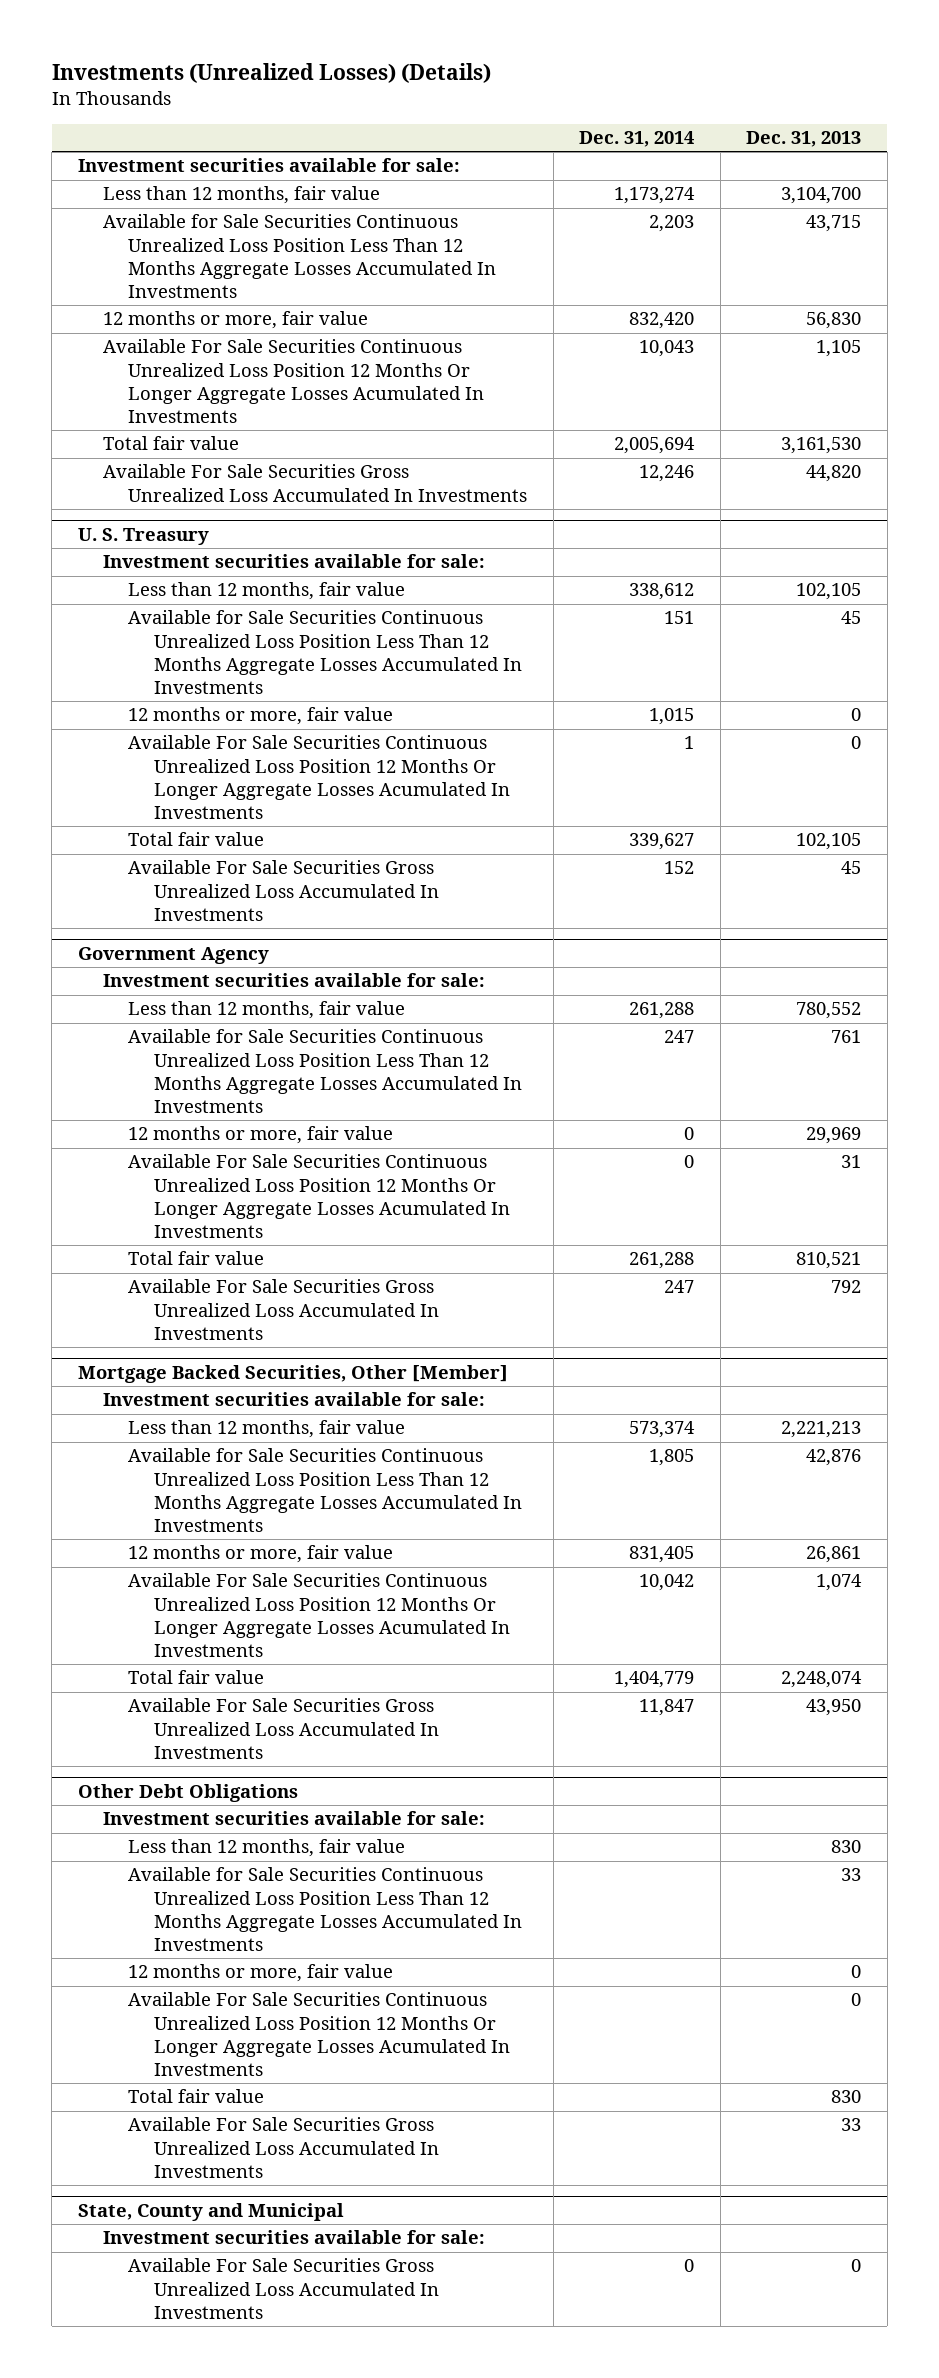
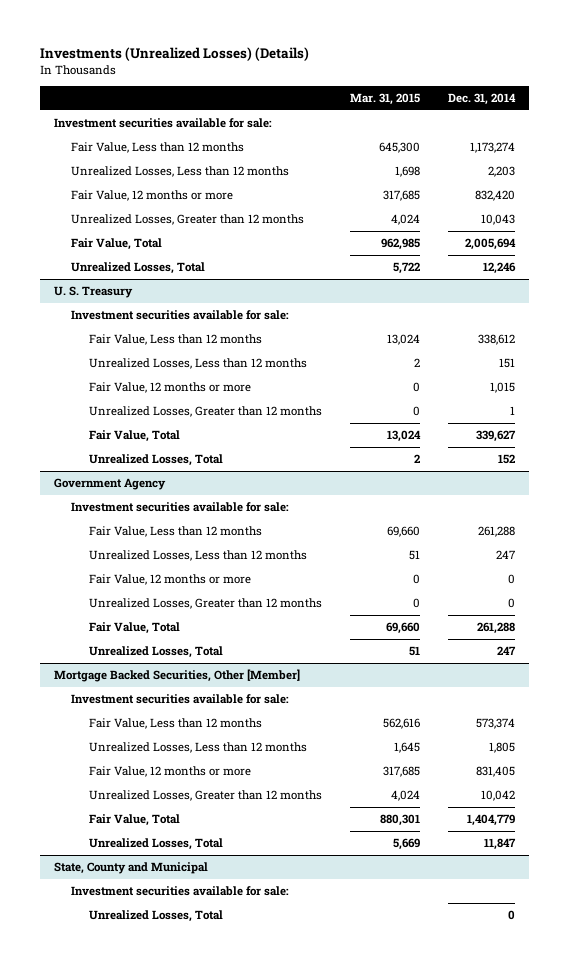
- | Dec. 31, 2014 | Dec. 31, 2013
+ | Mar. 31, 2015 | Dec. 31, 2014
- Less than 12 months, fair value | 1,173,274 | 3,104,700
- Available for Sale Securities Continuous Unrealized Loss Position Less Than 12 Months Aggregate Losses Accumulated In Investments | 2,203 | 43,715
- 12 months or more, fair value | 832,420 | 56,830
- Available For Sale Securities Continuous Unrealized Loss Position 12 Months Or Longer Aggregate Losses Acumulated In Investments | 10,043 | 1,105
- Total fair value | 2,005,694 | 3,161,530
- Available For Sale Securities Gross Unrealized Loss Accumulated In Investments | 12,246 | 44,820
+ Fair Value, Less than 12 months | 645,300 | 1,173,274
+ Unrealized Losses, Less than 12 months | 1,698 | 2,203
+ Fair Value, 12 months or more | 317,685 | 832,420
+ Unrealized Losses, Greater than 12 months | 4,024 | 10,043
+ Fair Value, Total | 962,985 | 2,005,694
+ Unrealized Losses, Total | 5,722 | 12,246
@ U. S. Treasury
- Less than 12 months, fair value | 338,612 | 102,105
- Available for Sale Securities Continuous Unrealized Loss Position Less Than 12 Months Aggregate Losses Accumulated In Investments | 151 | 45
- 12 months or more, fair value | 1,015 | 0
- Available For Sale Securities Continuous Unrealized Loss Position 12 Months Or Longer Aggregate Losses Acumulated In Investments | 1 | 0
- Total fair value | 339,627 | 102,105
- Available For Sale Securities Gross Unrealized Loss Accumulated In Investments | 152 | 45
+ Fair Value, Less than 12 months | 13,024 | 338,612
+ Unrealized Losses, Less than 12 months | 2 | 151
+ Fair Value, 12 months or more | 0 | 1,015
+ Unrealized Losses, Greater than 12 months | 0 | 1
+ Fair Value, Total | 13,024 | 339,627
+ Unrealized Losses, Total | 2 | 152
@ Government Agency
- Less than 12 months, fair value | 261,288 | 780,552
- Available for Sale Securities Continuous Unrealized Loss Position Less Than 12 Months Aggregate Losses Accumulated In Investments | 247 | 761
- 12 months or more, fair value | 0 | 29,969
- Available For Sale Securities Continuous Unrealized Loss Position 12 Months Or Longer Aggregate Losses Acumulated In Investments | 0 | 31
- Total fair value | 261,288 | 810,521
- Available For Sale Securities Gross Unrealized Loss Accumulated In Investments | 247 | 792
+ Fair Value, Less than 12 months | 69,660 | 261,288
+ Unrealized Losses, Less than 12 months | 51 | 247
+ Fair Value, 12 months or more | 0 | 0
+ Unrealized Losses, Greater than 12 months | 0 | 0
+ Fair Value, Total | 69,660 | 261,288
+ Unrealized Losses, Total | 51 | 247
@ Mortgage Backed Securities, Other [Member]
- Less than 12 months, fair value | 573,374 | 2,221,213
- Available for Sale Securities Continuous Unrealized Loss Position Less Than 12 Months Aggregate Losses Accumulated In Investments | 1,805 | 42,876
- 12 months or more, fair value | 831,405 | 26,861
- Available For Sale Securities Continuous Unrealized Loss Position 12 Months Or Longer Aggregate Losses Acumulated In Investments | 10,042 | 1,074
- Total fair value | 1,404,779 | 2,248,074
- Available For Sale Securities Gross Unrealized Loss Accumulated In Investments | 11,847 | 43,950
- Other Debt Obligations
- Investment securities available for sale:
- Less than 12 months, fair value | | 830
- Available for Sale Securities Continuous Unrealized Loss Position Less Than 12 Months Aggregate Losses Accumulated In Investments | | 33
- 12 months or more, fair value | | 0
- Available For Sale Securities Continuous Unrealized Loss Position 12 Months Or Longer Aggregate Losses Acumulated In Investments | | 0
- Total fair value | | 830
- Available For Sale Securities Gross Unrealized Loss Accumulated In Investments | | 33
@ Mortgage Backed Securities, Other [Member]
+ Fair Value, Less than 12 months | 562,616 | 573,374
+ Unrealized Losses, Less than 12 months | 1,645 | 1,805
+ Fair Value, 12 months or more | 317,685 | 831,405
+ Unrealized Losses, Greater than 12 months | 4,024 | 10,042
+ Fair Value, Total | 880,301 | 1,404,779
+ Unrealized Losses, Total | 5,669 | 11,847
@ State, County and Municipal
- Available For Sale Securities Gross Unrealized Loss Accumulated In Investments | 0 | 0
+ Unrealized Losses, Total | | 0

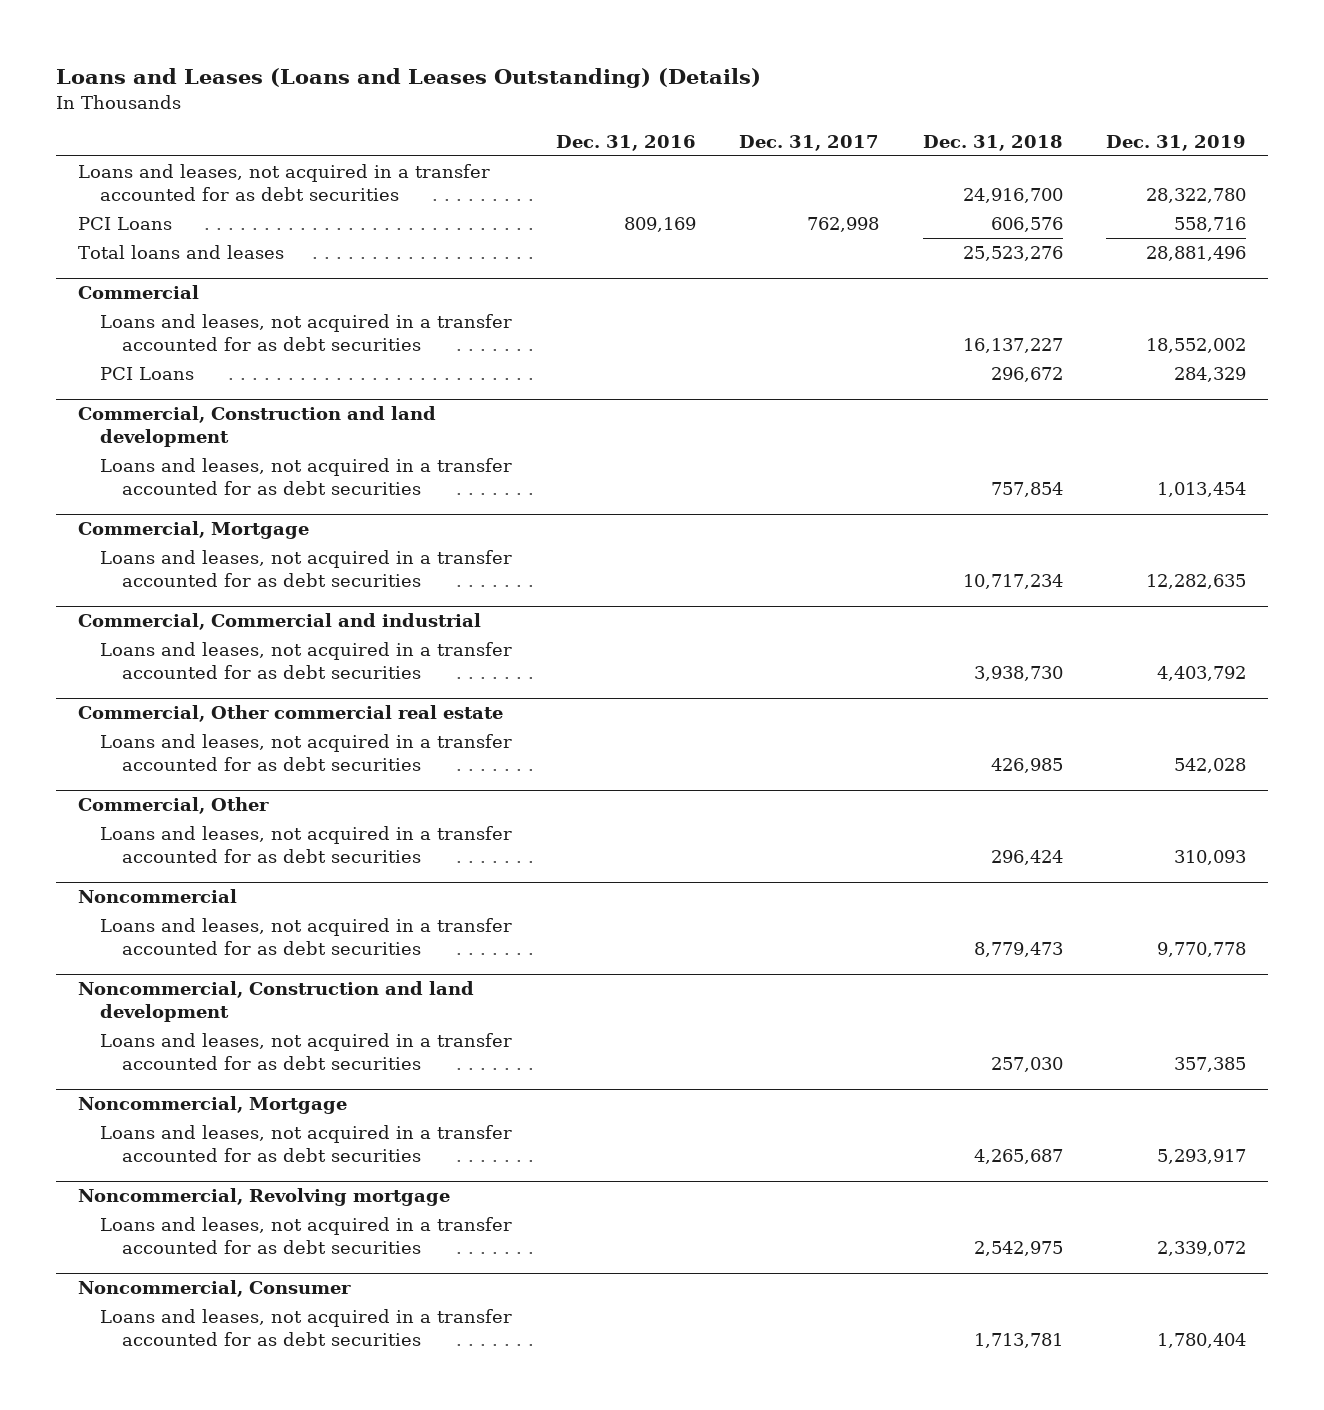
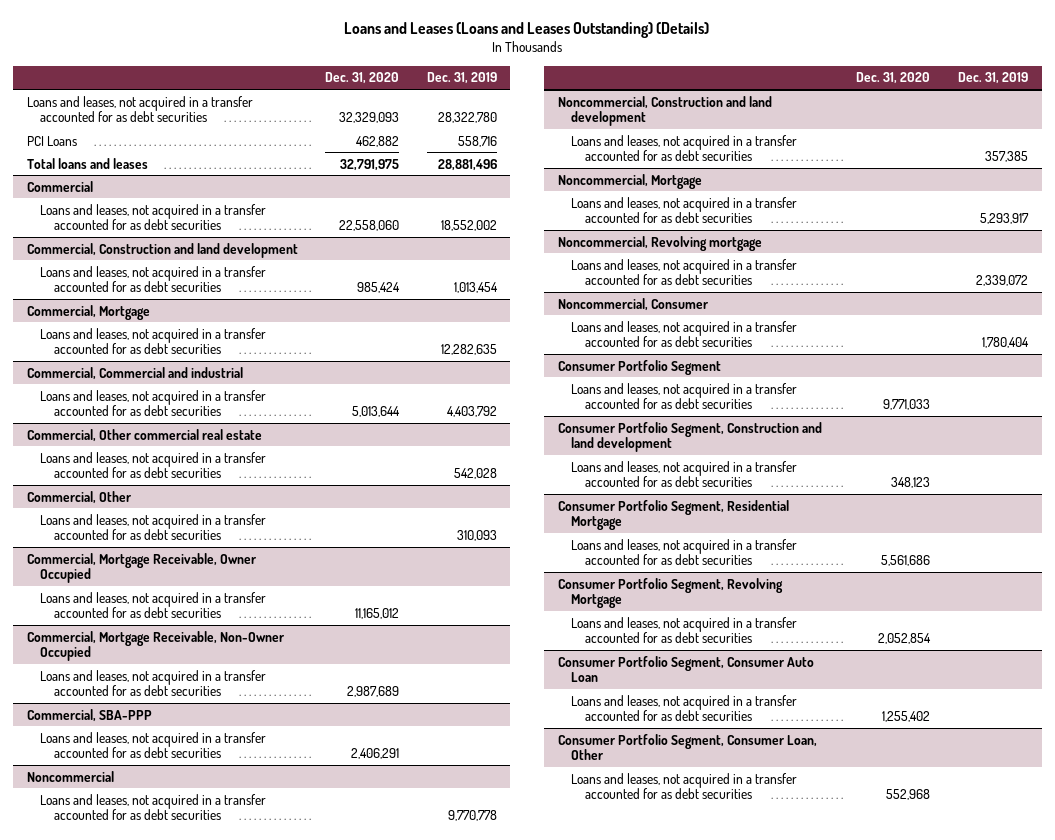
- | Dec. 31, 2016 | Dec. 31, 2017 | Dec. 31, 2018 | Dec. 31, 2019
+ | Dec. 31, 2020 | Dec. 31, 2019
@ Commercial
- PCI Loans | | | 296,672 | 284,329
+ Commercial, Mortgage Receivable, Owner Occupied
+ Loans and leases, not acquired in a transfer accounted for as debt securities | 11,165,012 |
+ Commercial, Mortgage Receivable, Non-Owner Occupied
+ Loans and leases, not acquired in a transfer accounted for as debt securities | 2,987,689 |
+ Commercial, SBA-PPP
+ Loans and leases, not acquired in a transfer accounted for as debt securities | 2,406,291 |
+ Consumer Portfolio Segment
+ Loans and leases, not acquired in a transfer accounted for as debt securities | 9,771,033 |
+ Consumer Portfolio Segment, Construction and land development
+ Loans and leases, not acquired in a transfer accounted for as debt securities | 348,123 |
+ Consumer Portfolio Segment, Residential Mortgage
+ Loans and leases, not acquired in a transfer accounted for as debt securities | 5,561,686 |
+ Consumer Portfolio Segment, Revolving Mortgage
+ Loans and leases, not acquired in a transfer accounted for as debt securities | 2,052,854 |
+ Consumer Portfolio Segment, Consumer Auto Loan
+ Loans and leases, not acquired in a transfer accounted for as debt securities | 1,255,402 |
+ Consumer Portfolio Segment, Consumer Loan, Other
+ Loans and leases, not acquired in a transfer accounted for as debt securities | 552,968 |

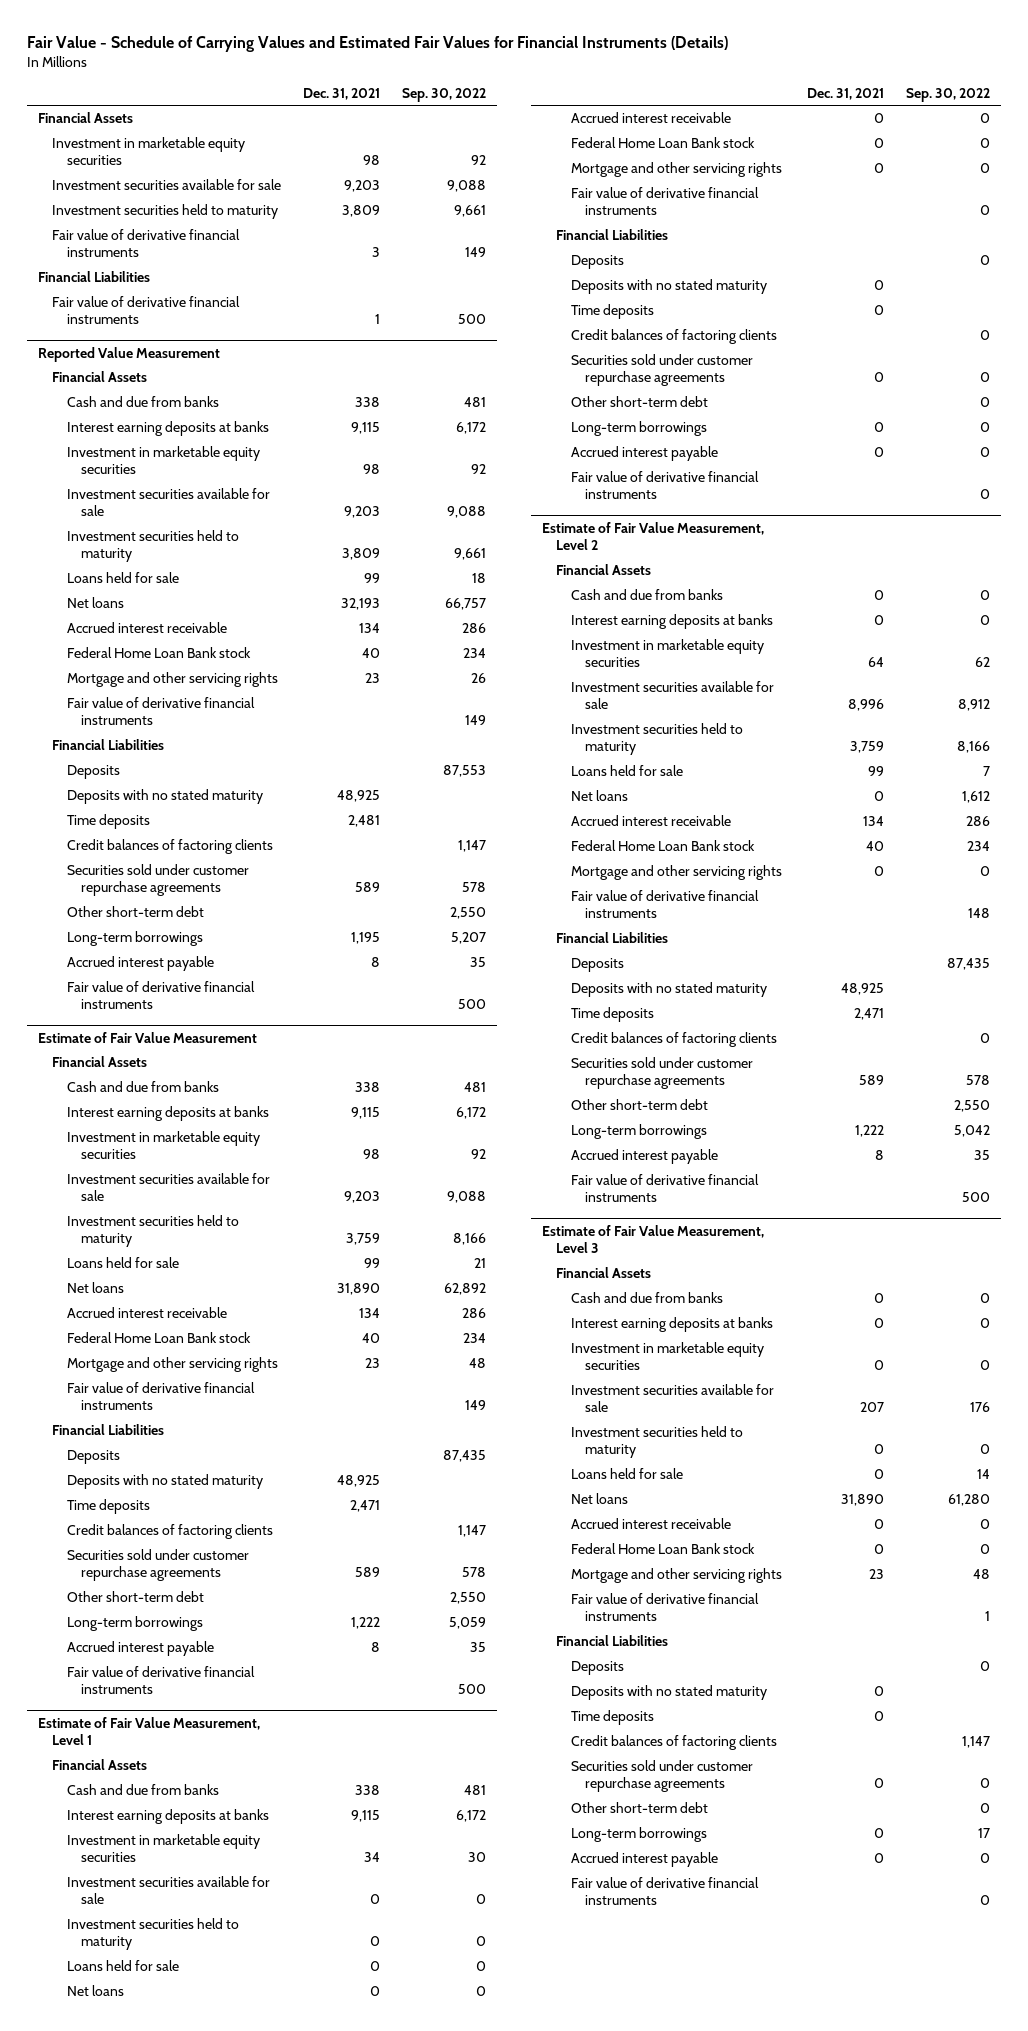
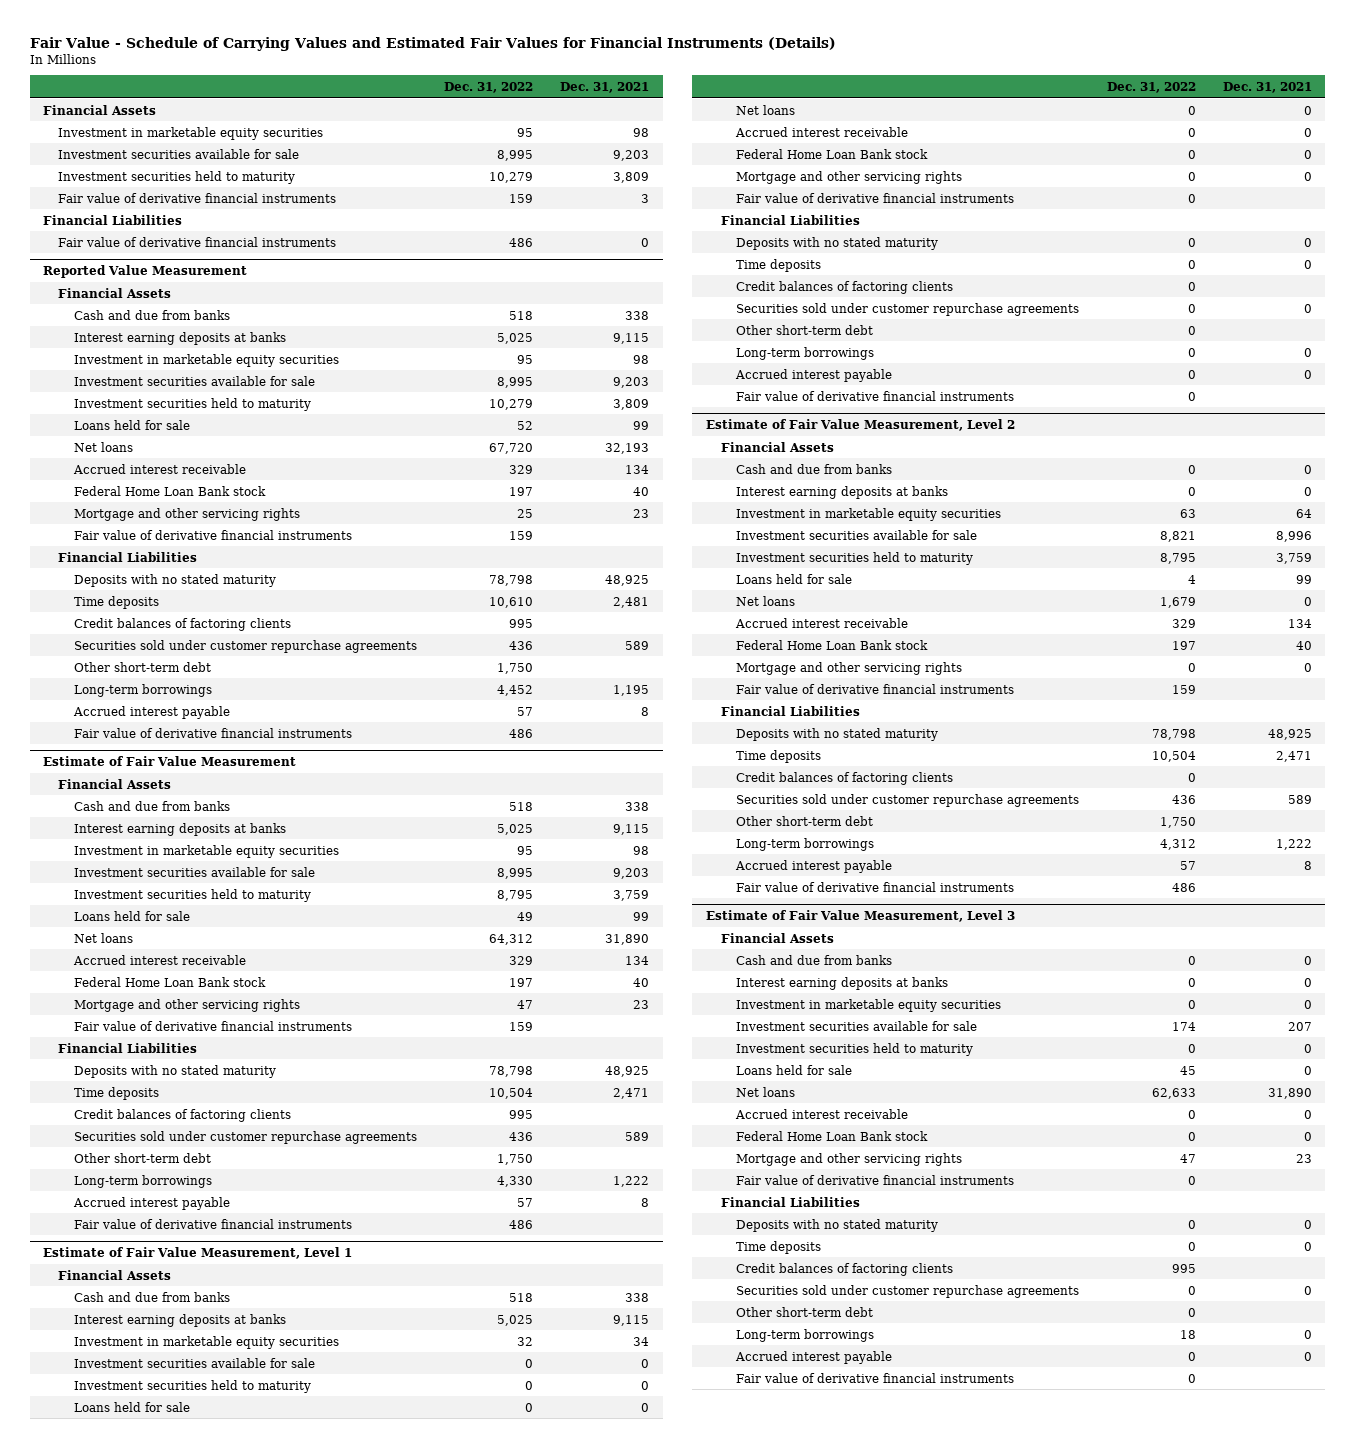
- | Dec. 31, 2021 | Sep. 30, 2022
+ | Dec. 31, 2022 | Dec. 31, 2021
- Fair value of derivative financial instruments | 1 | 500
+ Fair value of derivative financial instruments | 486 | 0
@ Reported Value Measurement
- Deposits | | 87,553
@ Estimate of Fair Value Measurement
- Deposits | | 87,435
@ Estimate of Fair Value Measurement, Level 1
- Deposits | | 0
@ Estimate of Fair Value Measurement, Level 2
- Deposits | | 87,435
@ Estimate of Fair Value Measurement, Level 3
- Deposits | | 0

